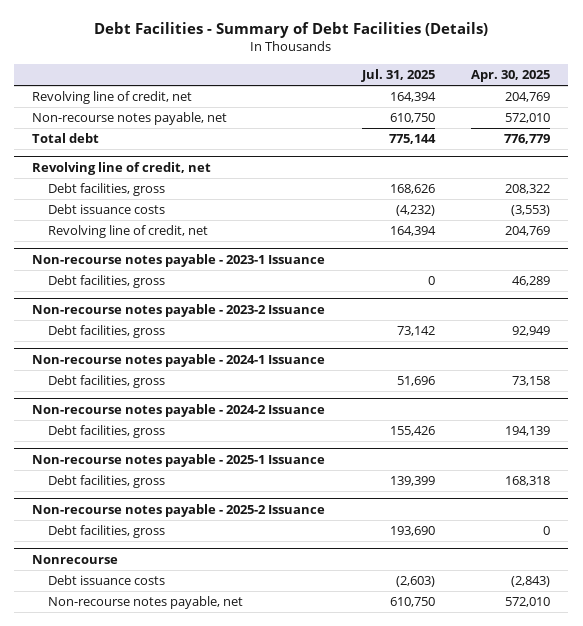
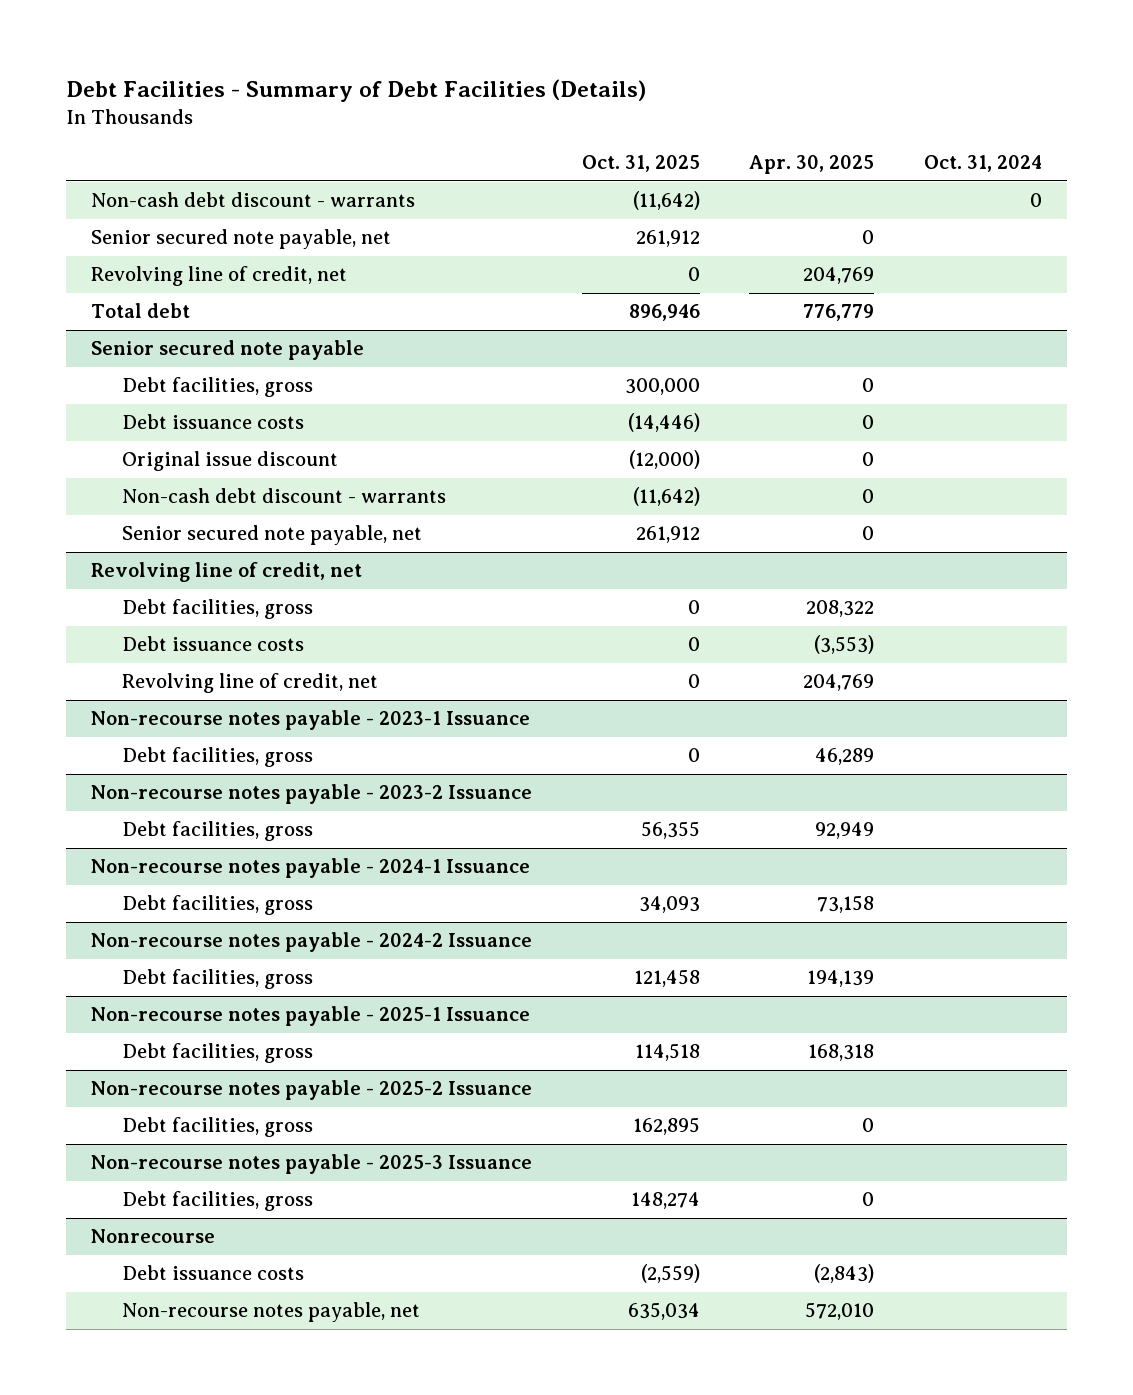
- | Jul. 31, 2025 | Apr. 30, 2025
+ | Oct. 31, 2025 | Apr. 30, 2025 | Oct. 31, 2024
+ Non-cash debt discount - warrants | (11,642) | | 0
+ Senior secured note payable, net | 261,912 | 0 |
- Non-recourse notes payable, net | 610,750 | 572,010
+ Senior secured note payable
+ Debt facilities, gross | 300,000 | 0 |
+ Debt issuance costs | (14,446) | 0 |
+ Original issue discount | (12,000) | 0 |
+ Non-cash debt discount - warrants | (11,642) | 0 |
+ Senior secured note payable, net | 261,912 | 0 |
+ Non-recourse notes payable - 2025-3 Issuance
+ Debt facilities, gross | 148,274 | 0 |

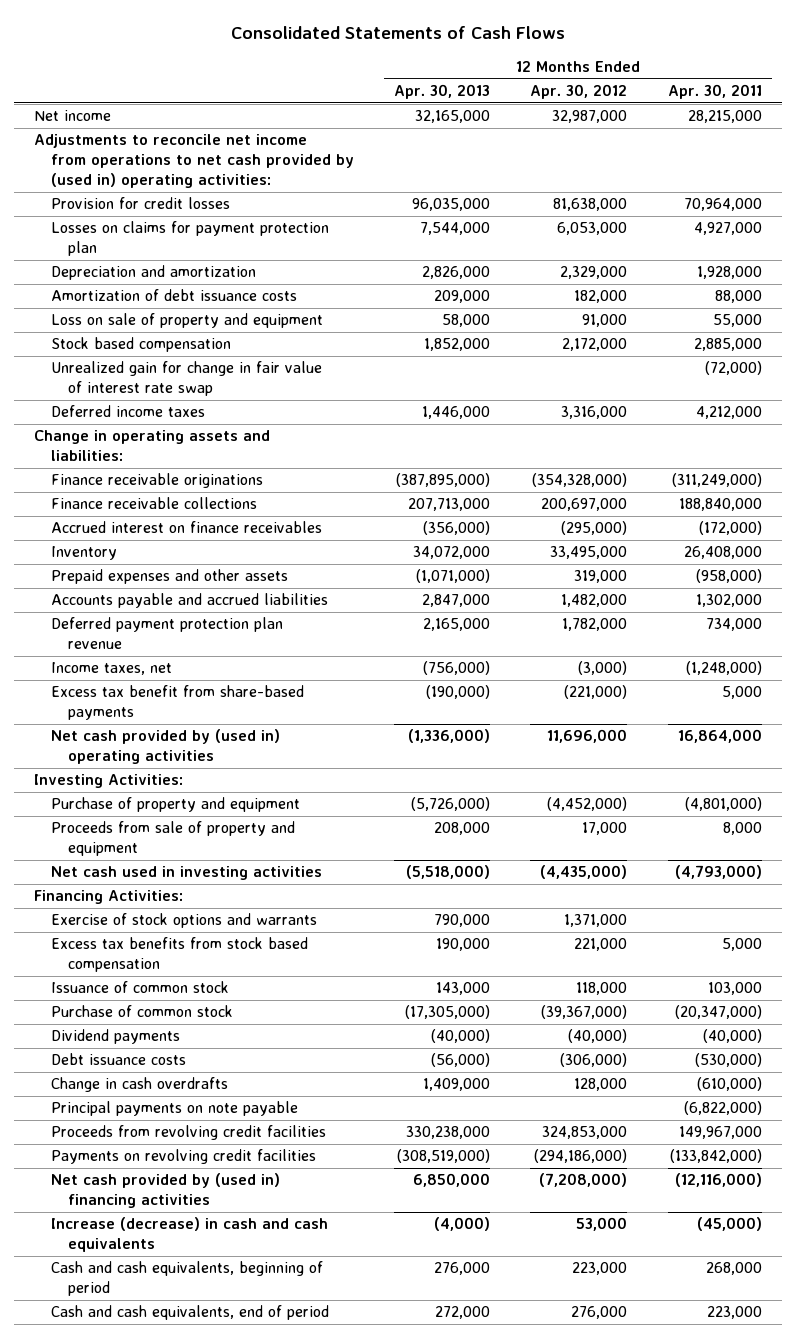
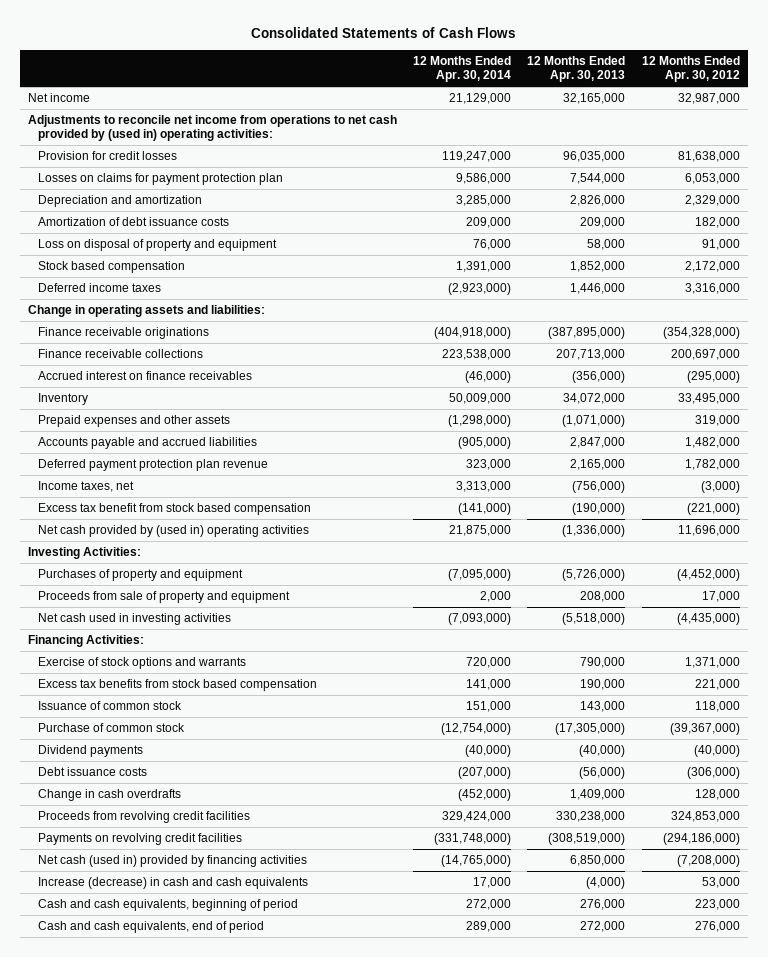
- | 12 Months Ended Apr. 30, 2013 | 12 Months Ended Apr. 30, 2012 | 12 Months Ended Apr. 30, 2011
+ | 12 Months Ended Apr. 30, 2014 | 12 Months Ended Apr. 30, 2013 | 12 Months Ended Apr. 30, 2012
- Loss on sale of property and equipment | 58,000 | 91,000 | 55,000
+ Loss on disposal of property and equipment | 76,000 | 58,000 | 91,000
- Unrealized gain for change in fair value of interest rate swap | | | (72,000)
- Excess tax benefit from share-based payments | (190,000) | (221,000) | 5,000
+ Excess tax benefit from stock based compensation | (141,000) | (190,000) | (221,000)
- Purchase of property and equipment | (5,726,000) | (4,452,000) | (4,801,000)
+ Purchases of property and equipment | (7,095,000) | (5,726,000) | (4,452,000)
- Principal payments on note payable | | | (6,822,000)
- Net cash provided by (used in) financing activities | 6,850,000 | (7,208,000) | (12,116,000)
+ Net cash (used in) provided by financing activities | (14,765,000) | 6,850,000 | (7,208,000)

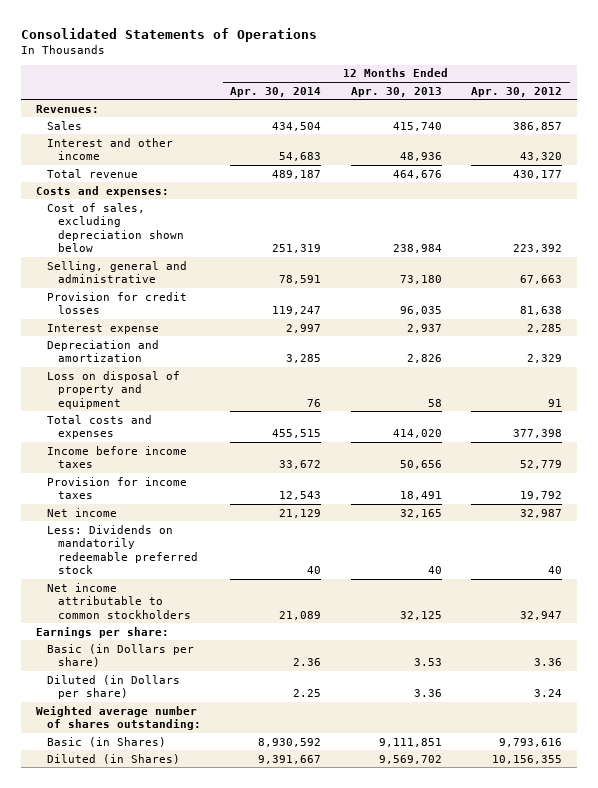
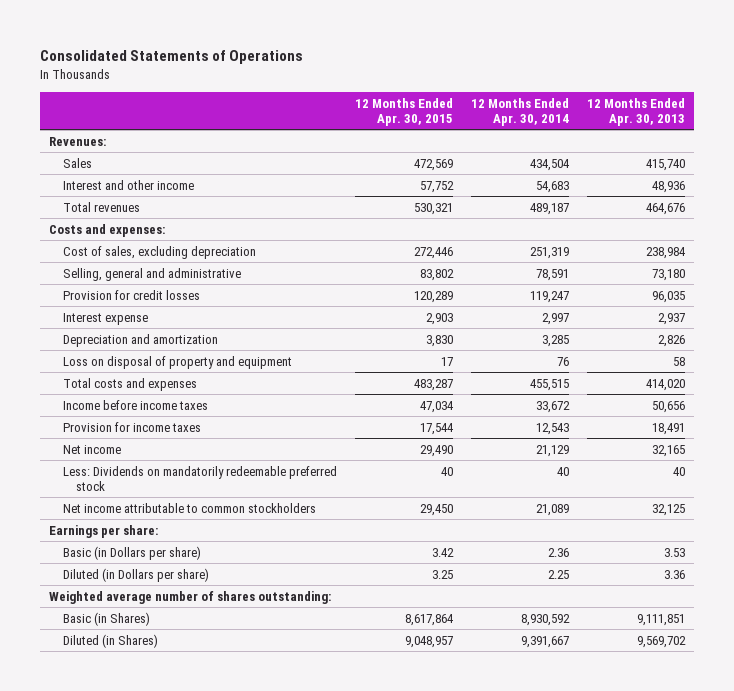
- | 12 Months Ended Apr. 30, 2014 | 12 Months Ended Apr. 30, 2013 | 12 Months Ended Apr. 30, 2012
+ | 12 Months Ended Apr. 30, 2015 | 12 Months Ended Apr. 30, 2014 | 12 Months Ended Apr. 30, 2013
- Total revenue | 489,187 | 464,676 | 430,177
+ Total revenues | 530,321 | 489,187 | 464,676
- Cost of sales, excluding depreciation shown below | 251,319 | 238,984 | 223,392
+ Cost of sales, excluding depreciation | 272,446 | 251,319 | 238,984

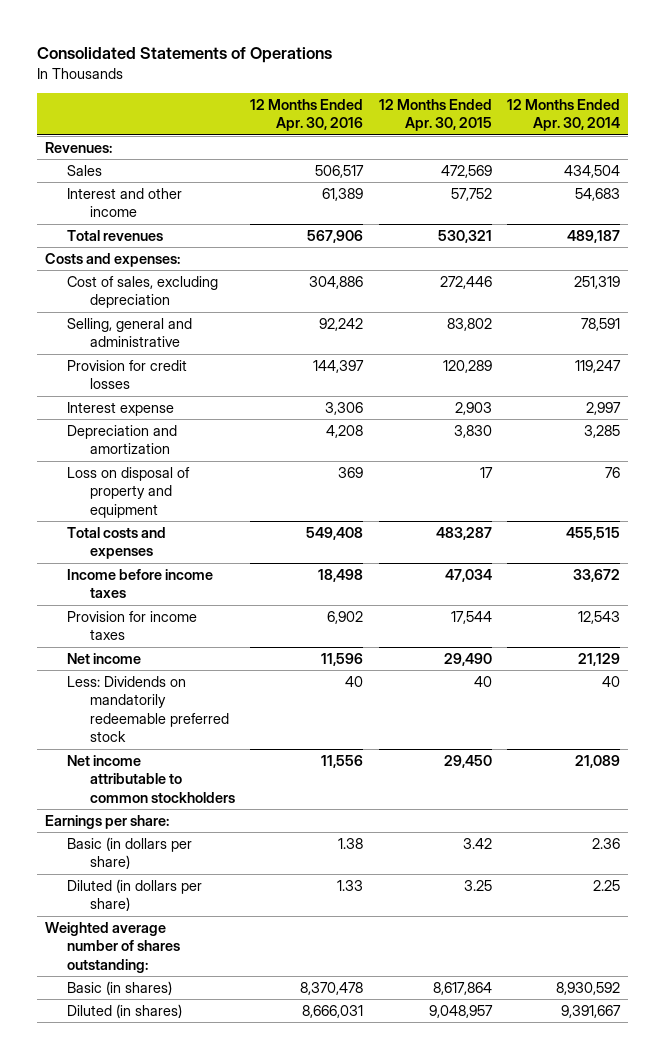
- | 12 Months Ended Apr. 30, 2015 | 12 Months Ended Apr. 30, 2014 | 12 Months Ended Apr. 30, 2013
+ | 12 Months Ended Apr. 30, 2016 | 12 Months Ended Apr. 30, 2015 | 12 Months Ended Apr. 30, 2014
- Basic (in Dollars per share) | 3.42 | 2.36 | 3.53
- Diluted (in Dollars per share) | 3.25 | 2.25 | 3.36
+ Basic (in dollars per share) | 1.38 | 3.42 | 2.36
+ Diluted (in dollars per share) | 1.33 | 3.25 | 2.25
- Basic (in Shares) | 8,617,864 | 8,930,592 | 9,111,851
- Diluted (in Shares) | 9,048,957 | 9,391,667 | 9,569,702
+ Basic (in shares) | 8,370,478 | 8,617,864 | 8,930,592
+ Diluted (in shares) | 8,666,031 | 9,048,957 | 9,391,667

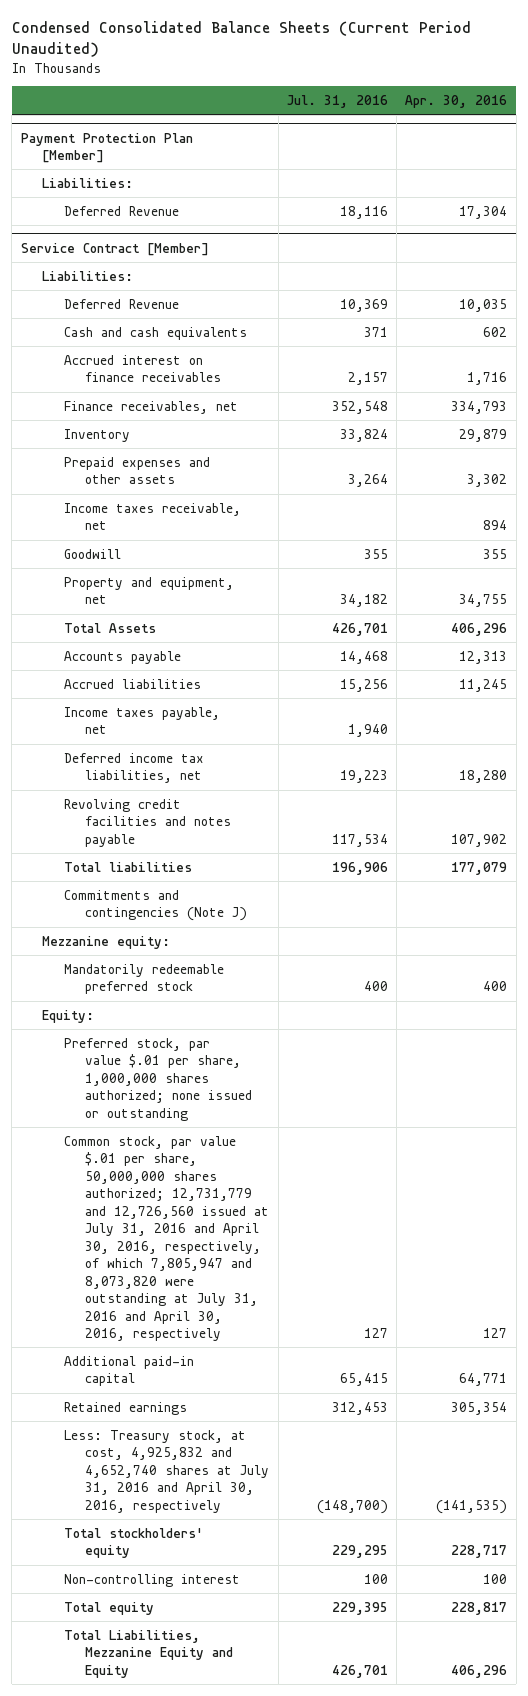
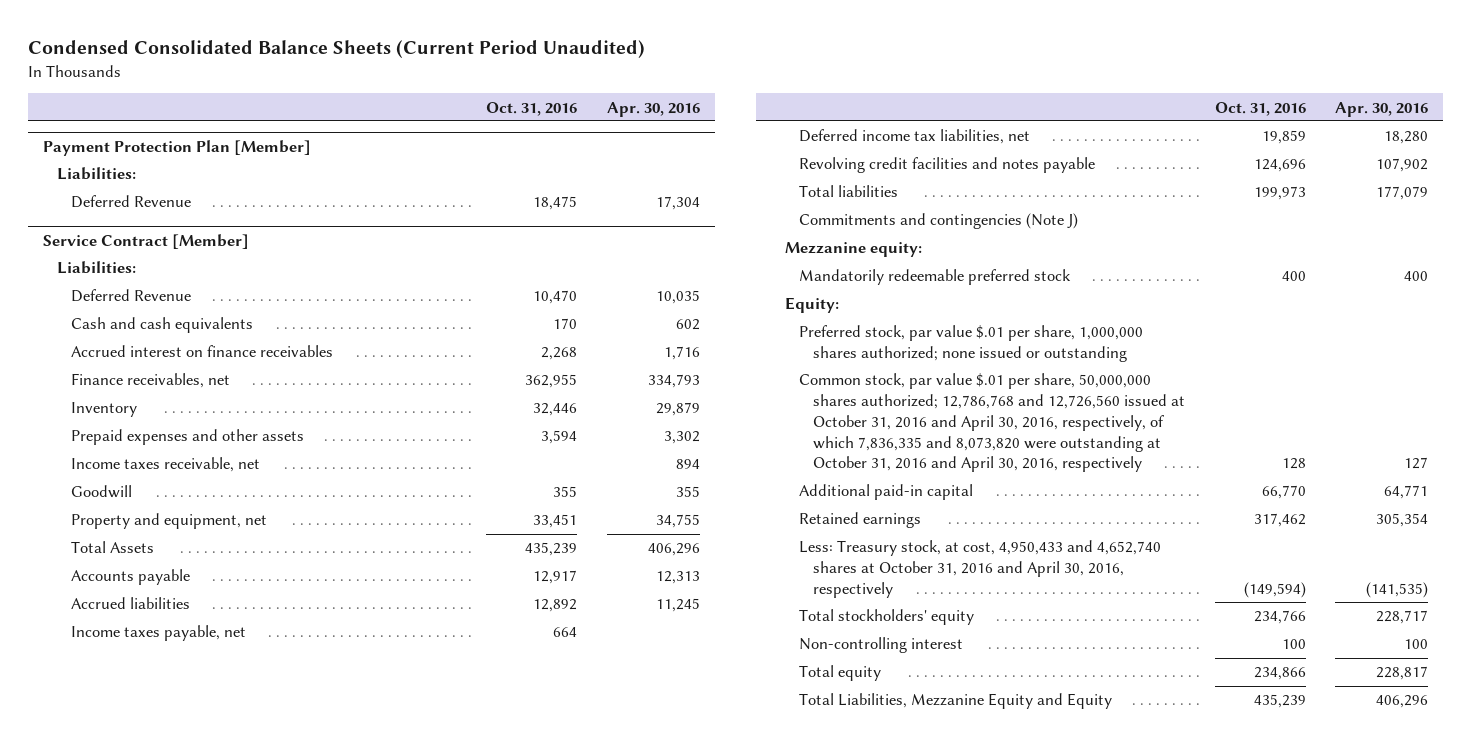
- | Jul. 31, 2016 | Apr. 30, 2016
+ | Oct. 31, 2016 | Apr. 30, 2016
@ Service Contract [Member]
- Common stock, par value $.01 per share, 50,000,000 shares authorized; 12,731,779 and 12,726,560 issued at July 31, 2016 and April 30, 2016, respectively, of which 7,805,947 and 8,073,820 were outstanding at July 31, 2016 and April 30, 2016, respectively | 127 | 127
+ Common stock, par value $.01 per share, 50,000,000 shares authorized; 12,786,768 and 12,726,560 issued at October 31, 2016 and April 30, 2016, respectively, of which 7,836,335 and 8,073,820 were outstanding at October 31, 2016 and April 30, 2016, respectively | 128 | 127
- Less: Treasury stock, at cost, 4,925,832 and 4,652,740 shares at July 31, 2016 and April 30, 2016, respectively | (148,700) | (141,535)
+ Less: Treasury stock, at cost, 4,950,433 and 4,652,740 shares at October 31, 2016 and April 30, 2016, respectively | (149,594) | (141,535)

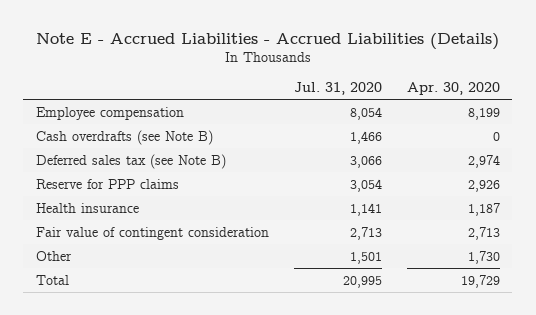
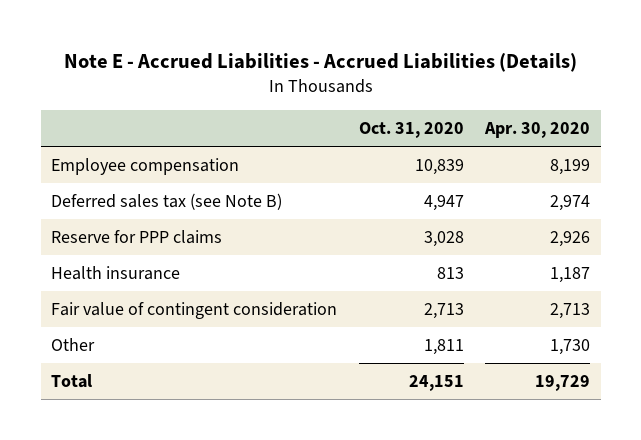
- | Jul. 31, 2020 | Apr. 30, 2020
+ | Oct. 31, 2020 | Apr. 30, 2020
- Cash overdrafts (see Note B) | 1,466 | 0

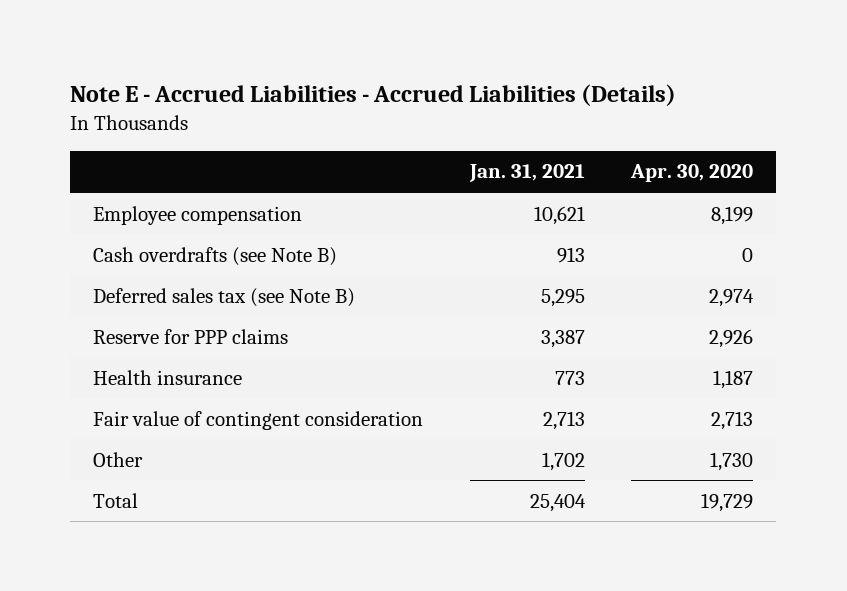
- | Oct. 31, 2020 | Apr. 30, 2020
+ | Jan. 31, 2021 | Apr. 30, 2020
+ Cash overdrafts (see Note B) | 913 | 0

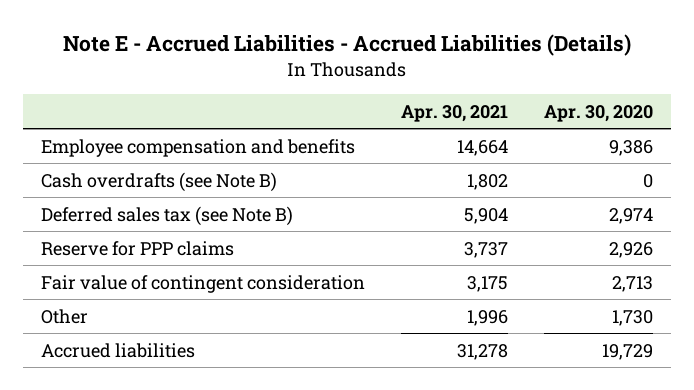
- | Jan. 31, 2021 | Apr. 30, 2020
+ | Apr. 30, 2021 | Apr. 30, 2020
- Employee compensation | 10,621 | 8,199
+ Employee compensation and benefits | 14,664 | 9,386
- Health insurance | 773 | 1,187
- Total | 25,404 | 19,729
+ Accrued liabilities | 31,278 | 19,729

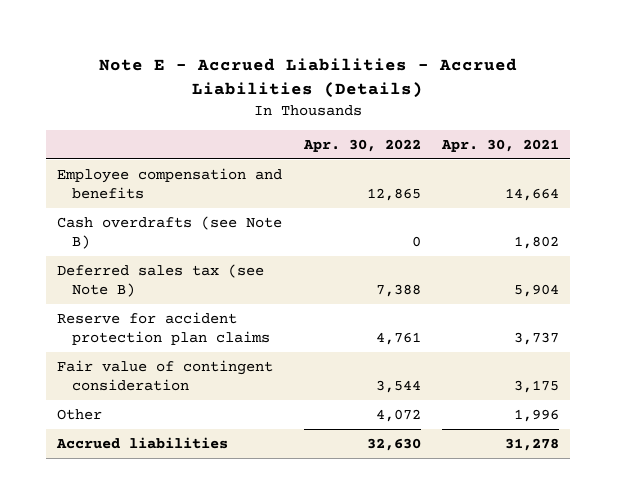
- | Apr. 30, 2021 | Apr. 30, 2020
+ | Apr. 30, 2022 | Apr. 30, 2021
- Reserve for PPP claims | 3,737 | 2,926
+ Reserve for accident protection plan claims | 4,761 | 3,737

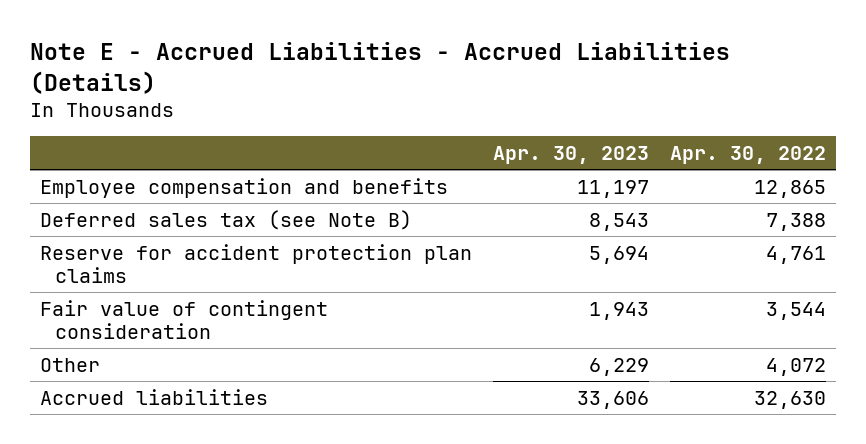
- | Apr. 30, 2022 | Apr. 30, 2021
+ | Apr. 30, 2023 | Apr. 30, 2022
- Cash overdrafts (see Note B) | 0 | 1,802

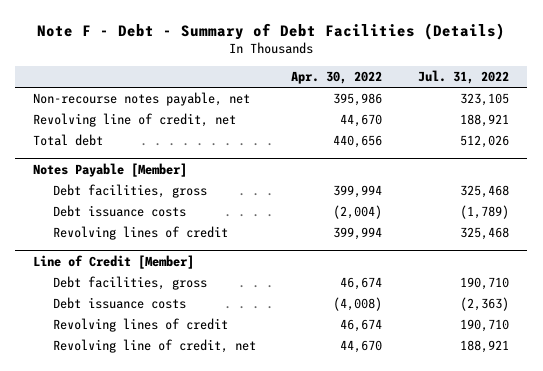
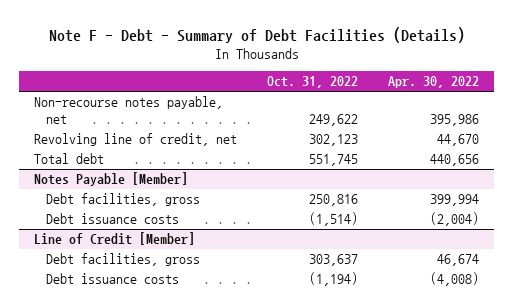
- | Apr. 30, 2022 | Jul. 31, 2022
+ | Oct. 31, 2022 | Apr. 30, 2022
@ Notes Payable [Member]
- Revolving lines of credit | 399,994 | 325,468
@ Line of Credit [Member]
- Revolving lines of credit | 46,674 | 190,710
- Revolving line of credit, net | 44,670 | 188,921

